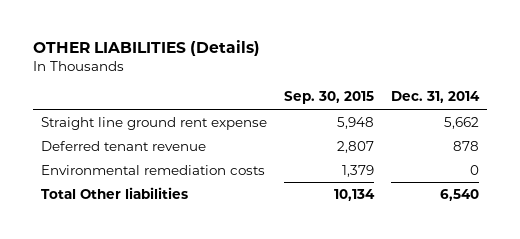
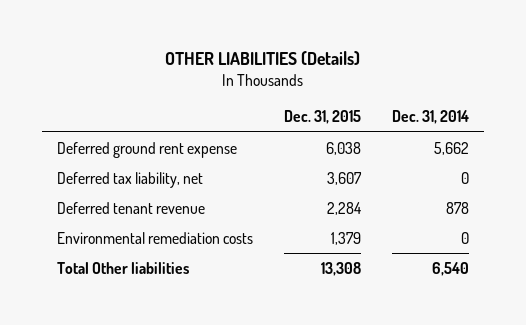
- | Sep. 30, 2015 | Dec. 31, 2014
+ | Dec. 31, 2015 | Dec. 31, 2014
- Straight line ground rent expense | 5,948 | 5,662
+ Deferred ground rent expense | 6,038 | 5,662
+ Deferred tax liability, net | 3,607 | 0

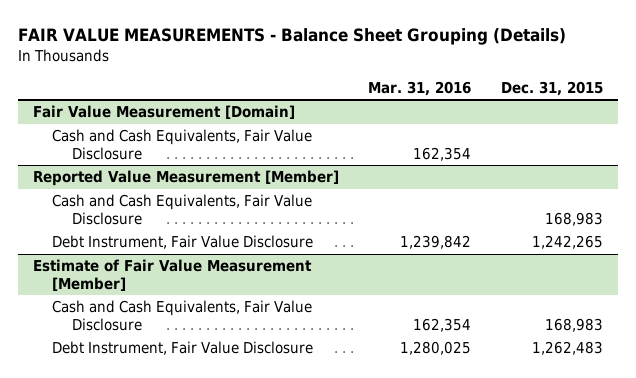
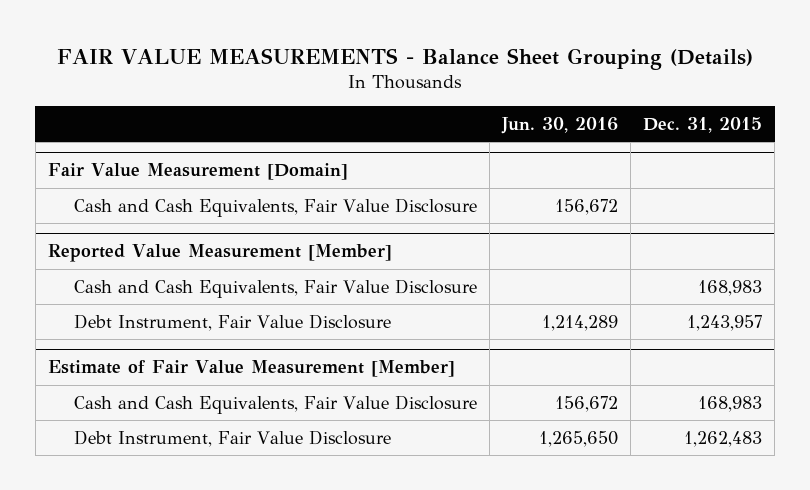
- | Mar. 31, 2016 | Dec. 31, 2015
+ | Jun. 30, 2016 | Dec. 31, 2015
@ Reported Value Measurement [Member]
- Debt Instrument, Fair Value Disclosure | 1,239,842 | 1,242,265
+ Debt Instrument, Fair Value Disclosure | 1,214,289 | 1,243,957

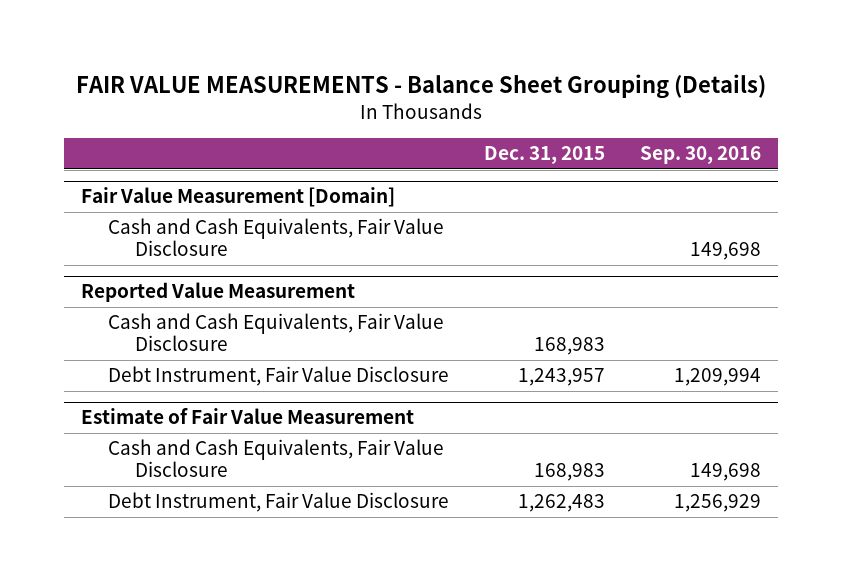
- | Jun. 30, 2016 | Dec. 31, 2015
+ | Dec. 31, 2015 | Sep. 30, 2016
- Reported Value Measurement [Member]
+ Reported Value Measurement
- Estimate of Fair Value Measurement [Member]
+ Estimate of Fair Value Measurement

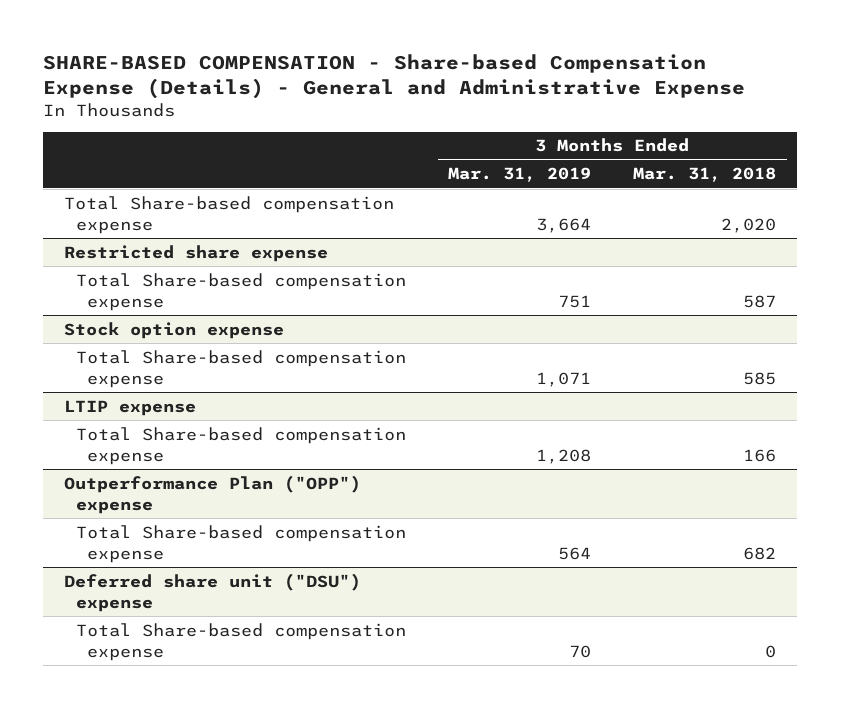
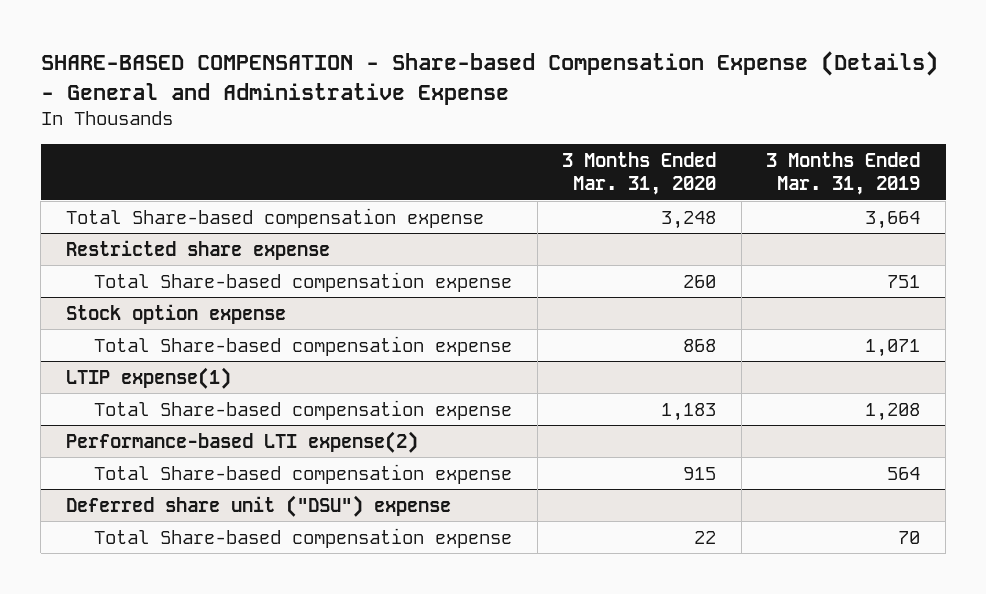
- | 3 Months Ended Mar. 31, 2019 | 3 Months Ended Mar. 31, 2018
+ | 3 Months Ended Mar. 31, 2020 | 3 Months Ended Mar. 31, 2019
- LTIP expense
+ LTIP expense(1)
- Outperformance Plan ("OPP") expense
+ Performance-based LTI expense(2)

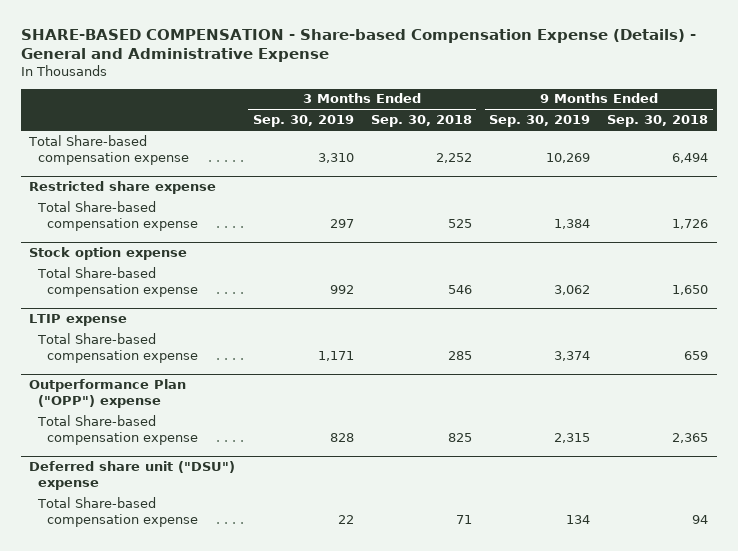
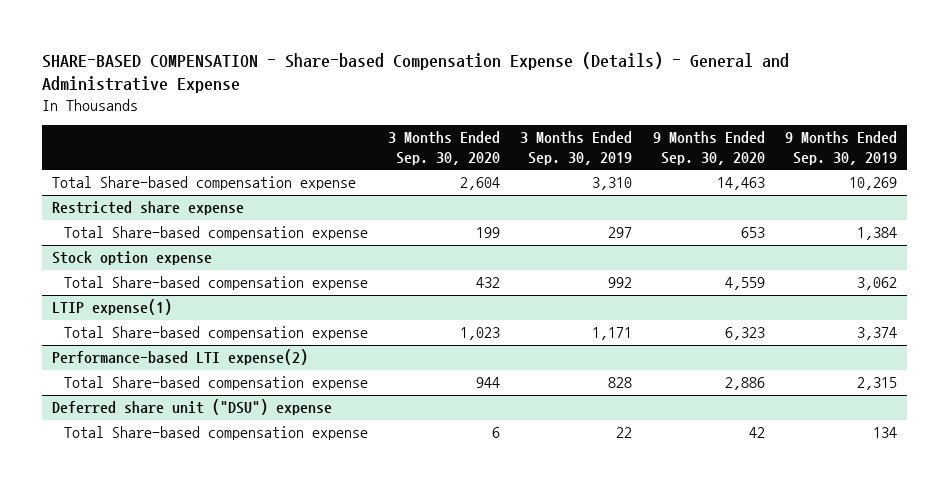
- | 3 Months Ended Sep. 30, 2019 | 3 Months Ended Sep. 30, 2018 | 9 Months Ended Sep. 30, 2019 | 9 Months Ended Sep. 30, 2018
+ | 3 Months Ended Sep. 30, 2020 | 3 Months Ended Sep. 30, 2019 | 9 Months Ended Sep. 30, 2020 | 9 Months Ended Sep. 30, 2019
- LTIP expense
+ LTIP expense(1)
- Outperformance Plan ("OPP") expense
+ Performance-based LTI expense(2)

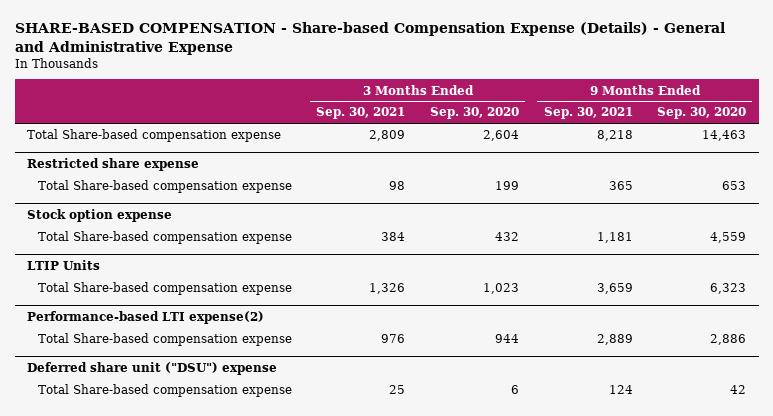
- | 3 Months Ended Sep. 30, 2020 | 3 Months Ended Sep. 30, 2019 | 9 Months Ended Sep. 30, 2020 | 9 Months Ended Sep. 30, 2019
+ | 3 Months Ended Sep. 30, 2021 | 3 Months Ended Sep. 30, 2020 | 9 Months Ended Sep. 30, 2021 | 9 Months Ended Sep. 30, 2020
- LTIP expense(1)
+ LTIP Units

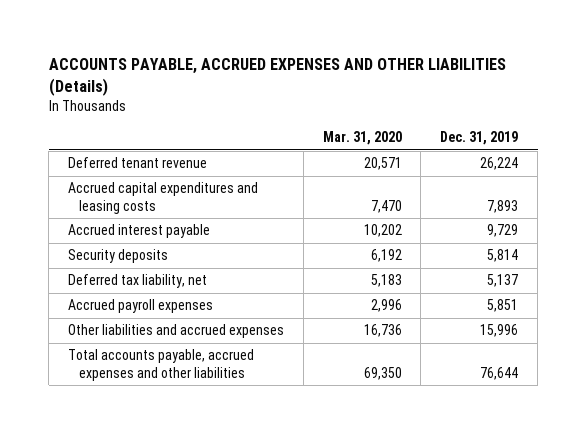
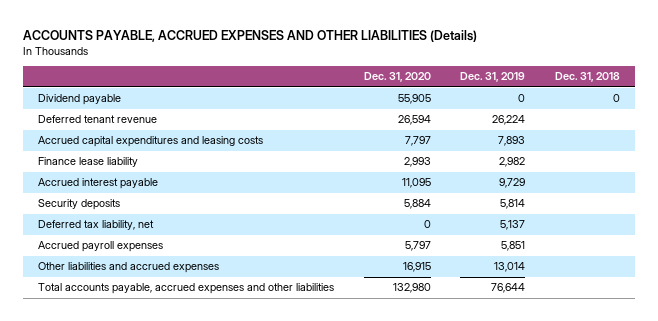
- | Mar. 31, 2020 | Dec. 31, 2019
+ | Dec. 31, 2020 | Dec. 31, 2019 | Dec. 31, 2018
+ Dividend payable | 55,905 | 0 | 0
+ Finance lease liability | 2,993 | 2,982 |
- Other liabilities and accrued expenses | 16,736 | 15,996
+ Other liabilities and accrued expenses | 16,915 | 13,014 |

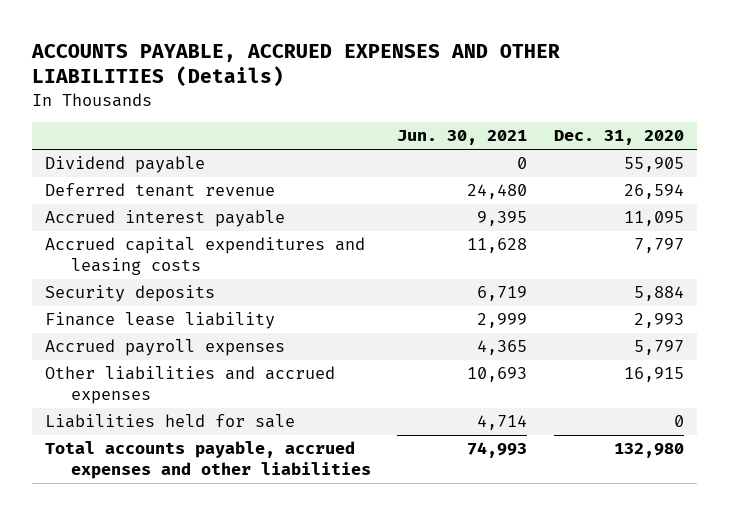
- | Dec. 31, 2020 | Dec. 31, 2019 | Dec. 31, 2018
+ | Jun. 30, 2021 | Dec. 31, 2020
moved down: Accrued capital expenditures and leasing costs | 11,628 | 7,797
- Deferred tax liability, net | 0 | 5,137 |
moved down: Finance lease liability | 2,999 | 2,993
+ Liabilities held for sale | 4,714 | 0

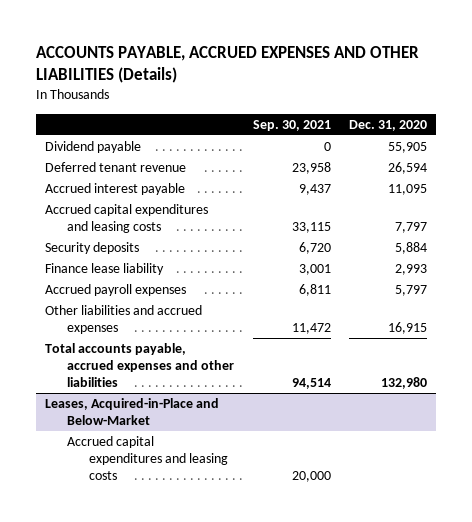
- | Jun. 30, 2021 | Dec. 31, 2020
+ | Sep. 30, 2021 | Dec. 31, 2020
- Liabilities held for sale | 4,714 | 0
+ Leases, Acquired-in-Place and Below-Market
+ Accrued capital expenditures and leasing costs | 20,000 |

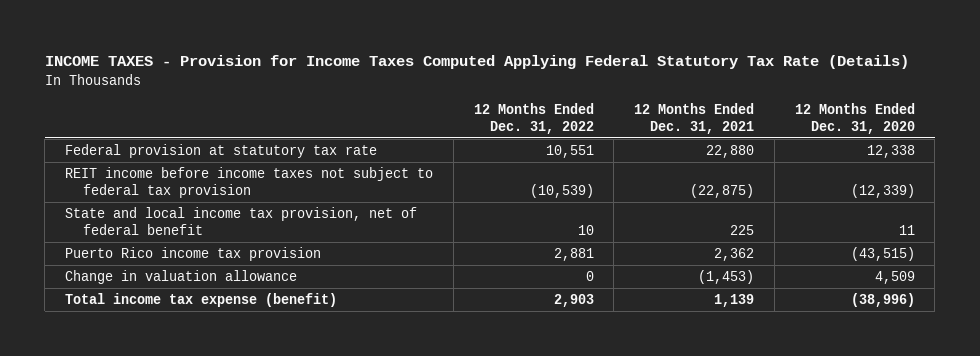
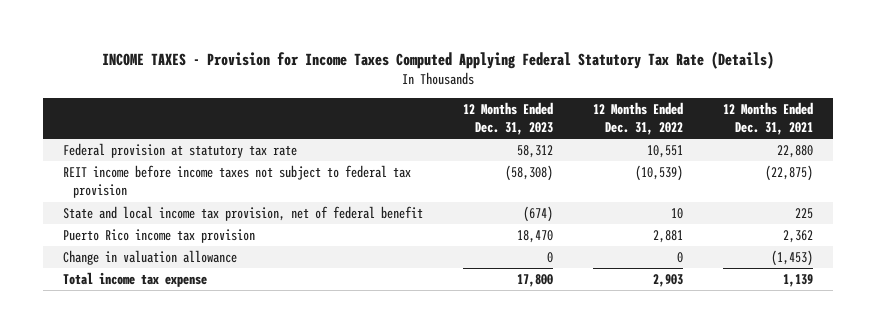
- | 12 Months Ended Dec. 31, 2022 | 12 Months Ended Dec. 31, 2021 | 12 Months Ended Dec. 31, 2020
+ | 12 Months Ended Dec. 31, 2023 | 12 Months Ended Dec. 31, 2022 | 12 Months Ended Dec. 31, 2021
- Total income tax expense (benefit) | 2,903 | 1,139 | (38,996)
+ Total income tax expense | 17,800 | 2,903 | 1,139

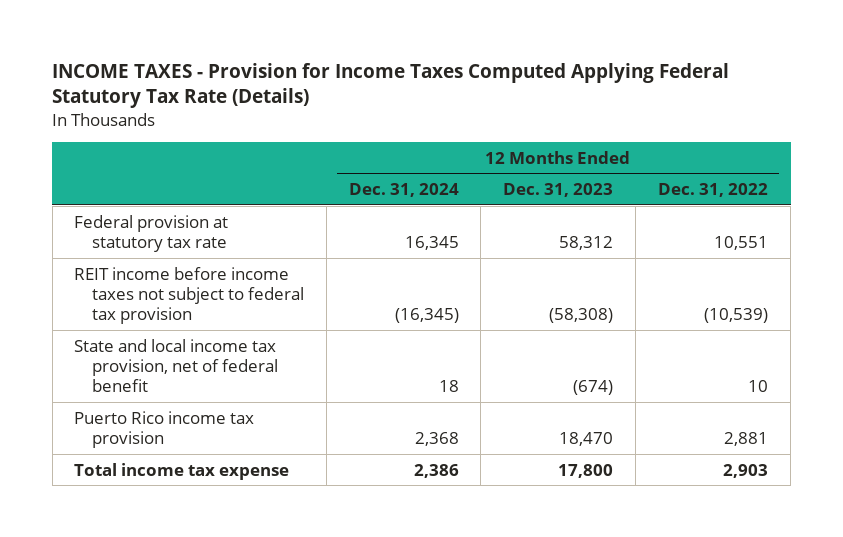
- | 12 Months Ended Dec. 31, 2023 | 12 Months Ended Dec. 31, 2022 | 12 Months Ended Dec. 31, 2021
+ | 12 Months Ended Dec. 31, 2024 | 12 Months Ended Dec. 31, 2023 | 12 Months Ended Dec. 31, 2022
- Change in valuation allowance | 0 | 0 | (1,453)

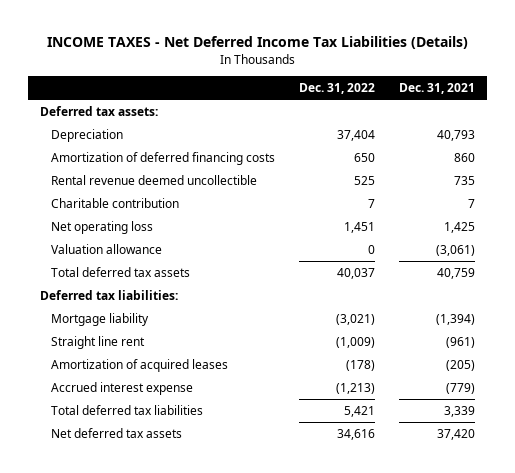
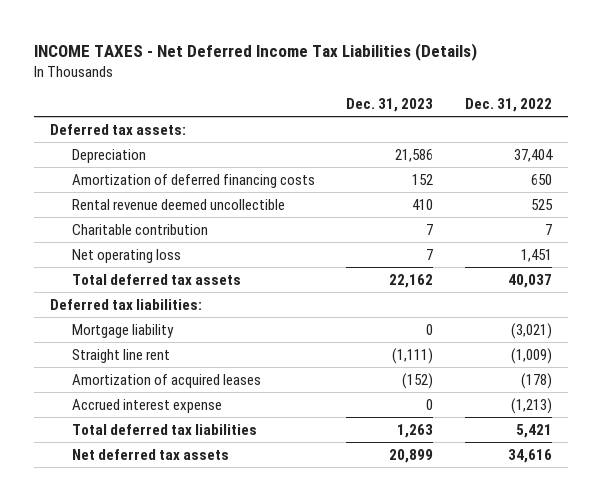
- | Dec. 31, 2022 | Dec. 31, 2021
+ | Dec. 31, 2023 | Dec. 31, 2022
- Valuation allowance | 0 | (3,061)

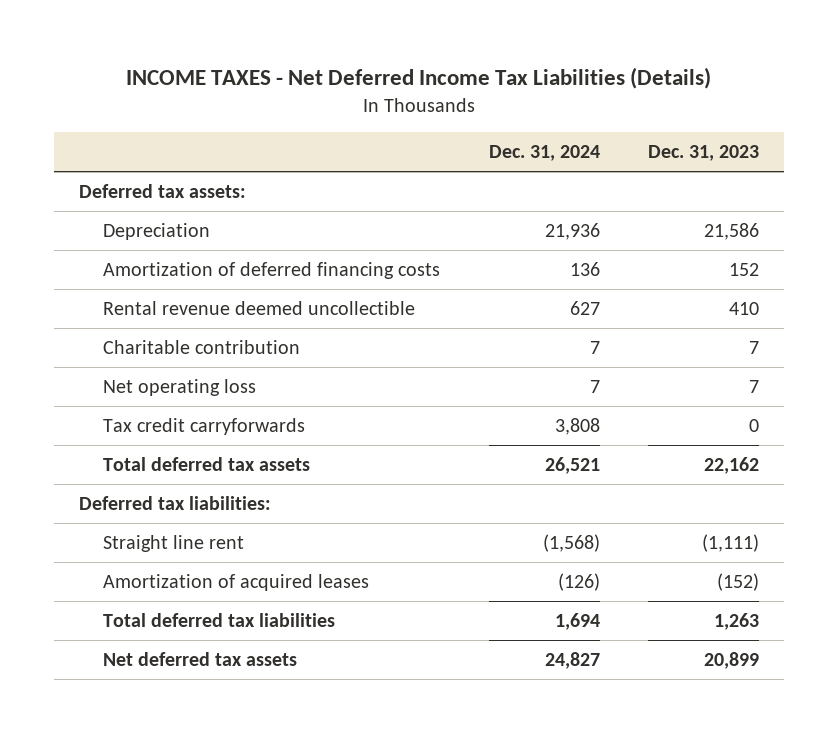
- | Dec. 31, 2023 | Dec. 31, 2022
+ | Dec. 31, 2024 | Dec. 31, 2023
+ Tax credit carryforwards | 3,808 | 0
- Mortgage liability | 0 | (3,021)
- Accrued interest expense | 0 | (1,213)

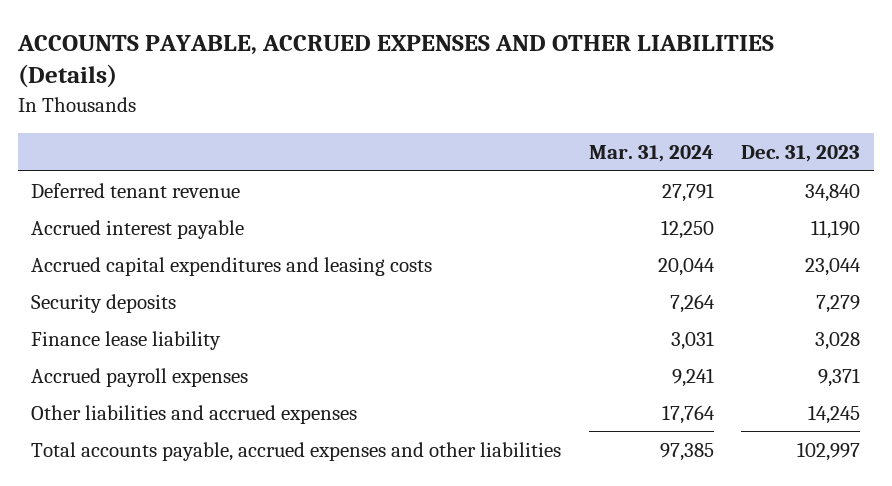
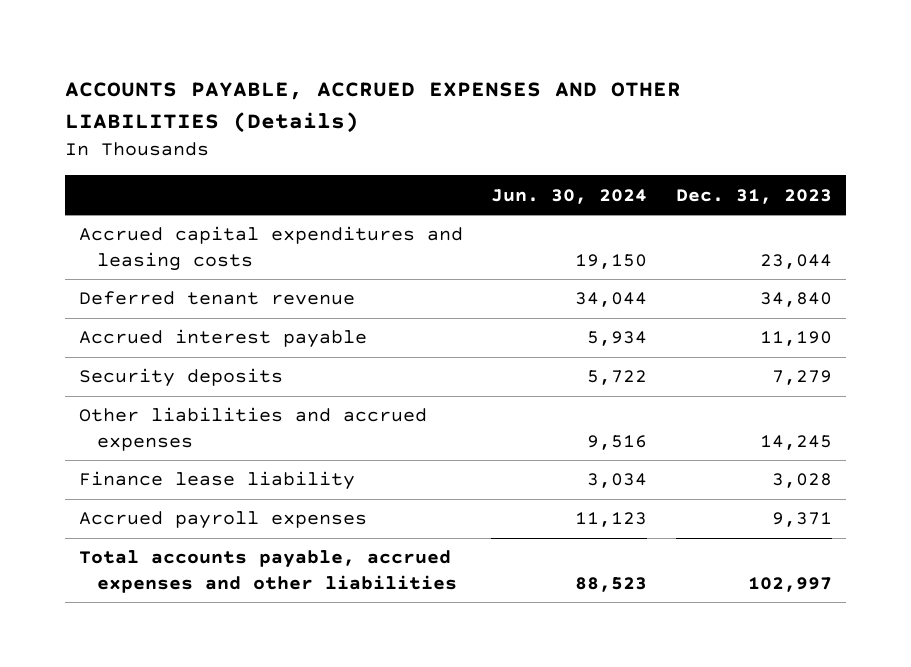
- | Mar. 31, 2024 | Dec. 31, 2023
+ | Jun. 30, 2024 | Dec. 31, 2023
moved up: Accrued capital expenditures and leasing costs | 19,150 | 23,044
moved up: Other liabilities and accrued expenses | 9,516 | 14,245

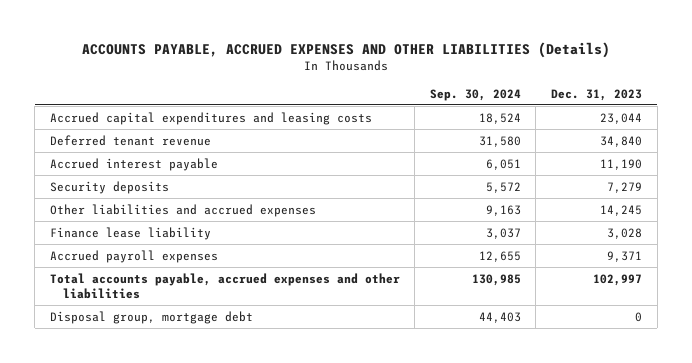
- | Jun. 30, 2024 | Dec. 31, 2023
+ | Sep. 30, 2024 | Dec. 31, 2023
+ Disposal group, mortgage debt | 44,403 | 0

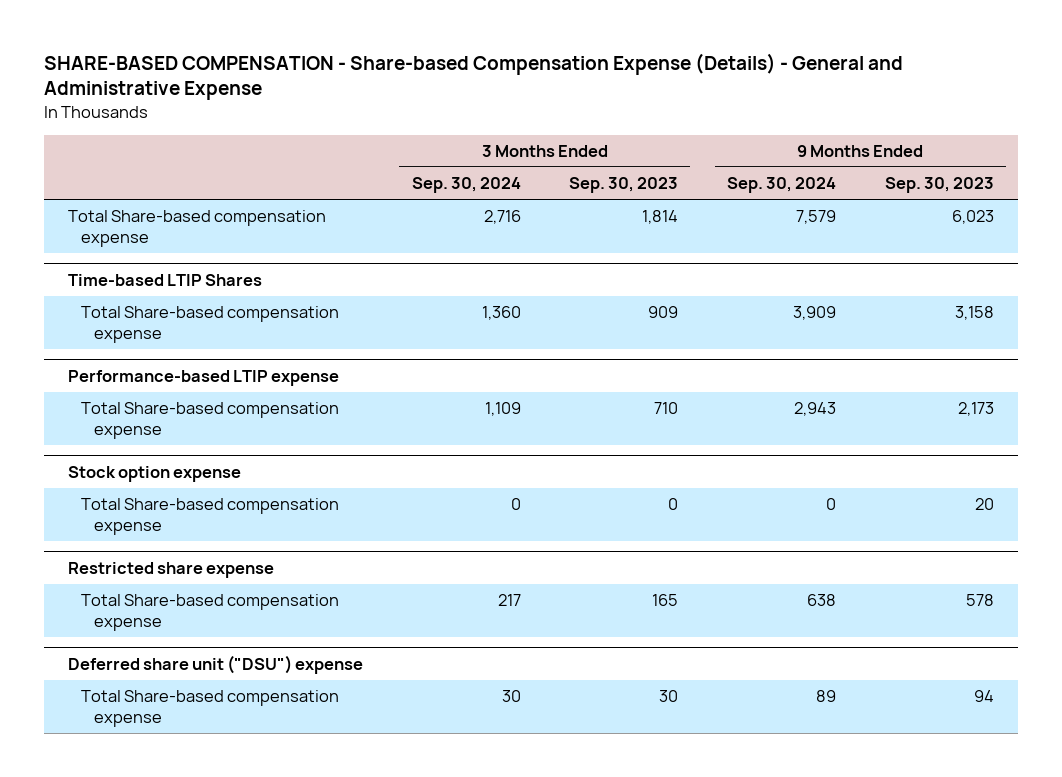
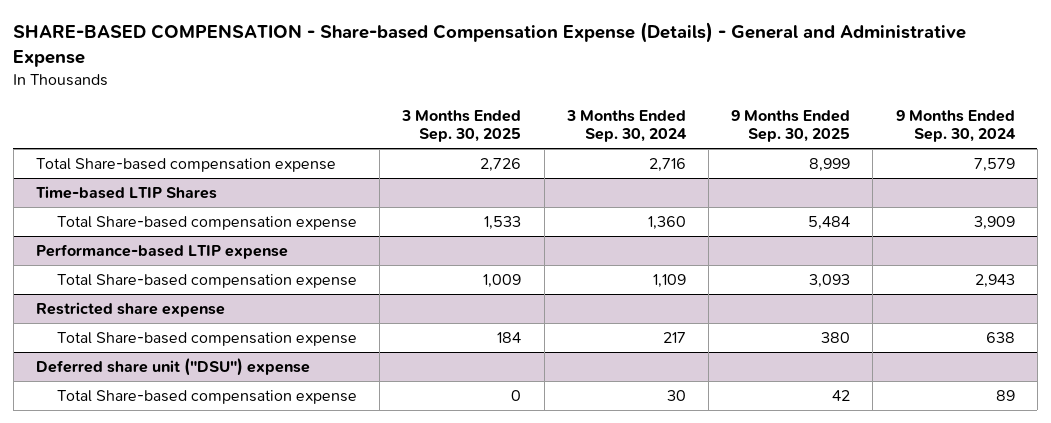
- | 3 Months Ended Sep. 30, 2024 | 3 Months Ended Sep. 30, 2023 | 9 Months Ended Sep. 30, 2024 | 9 Months Ended Sep. 30, 2023
+ | 3 Months Ended Sep. 30, 2025 | 3 Months Ended Sep. 30, 2024 | 9 Months Ended Sep. 30, 2025 | 9 Months Ended Sep. 30, 2024
- Stock option expense
- Total Share-based compensation expense | 0 | 0 | 0 | 20

